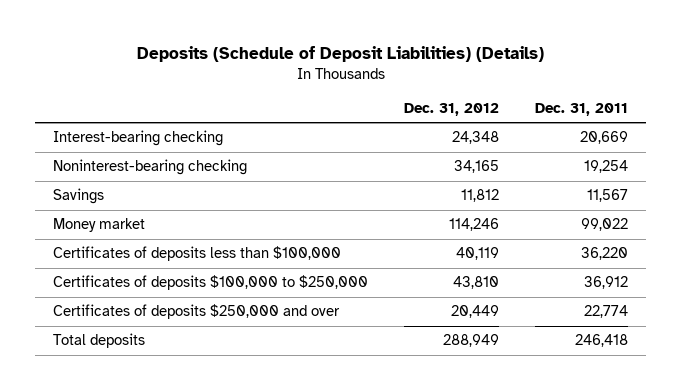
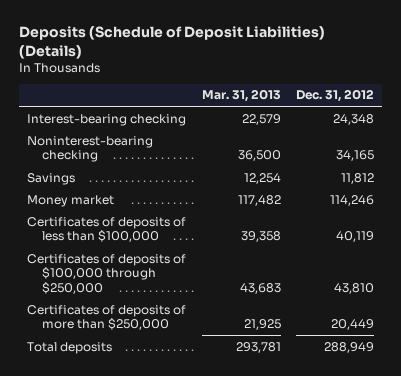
- | Dec. 31, 2012 | Dec. 31, 2011
+ | Mar. 31, 2013 | Dec. 31, 2012
- Certificates of deposits less than $100,000 | 40,119 | 36,220
- Certificates of deposits $100,000 to $250,000 | 43,810 | 36,912
- Certificates of deposits $250,000 and over | 20,449 | 22,774
+ Certificates of deposits of less than $100,000 | 39,358 | 40,119
+ Certificates of deposits of $100,000 through $250,000 | 43,683 | 43,810
+ Certificates of deposits of more than $250,000 | 21,925 | 20,449

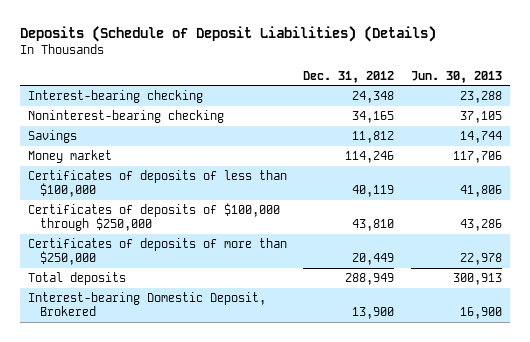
- | Mar. 31, 2013 | Dec. 31, 2012
+ | Dec. 31, 2012 | Jun. 30, 2013
+ Interest-bearing Domestic Deposit, Brokered | 13,900 | 16,900

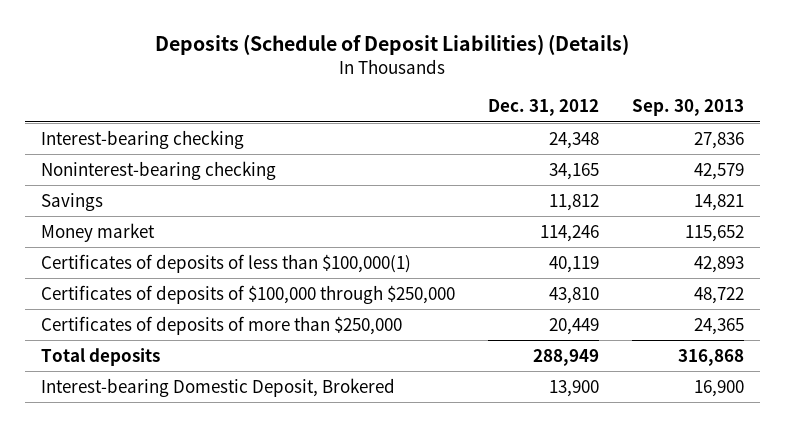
- | Dec. 31, 2012 | Jun. 30, 2013
+ | Dec. 31, 2012 | Sep. 30, 2013
- Certificates of deposits of less than $100,000 | 40,119 | 41,806
+ Certificates of deposits of less than $100,000(1) | 40,119 | 42,893

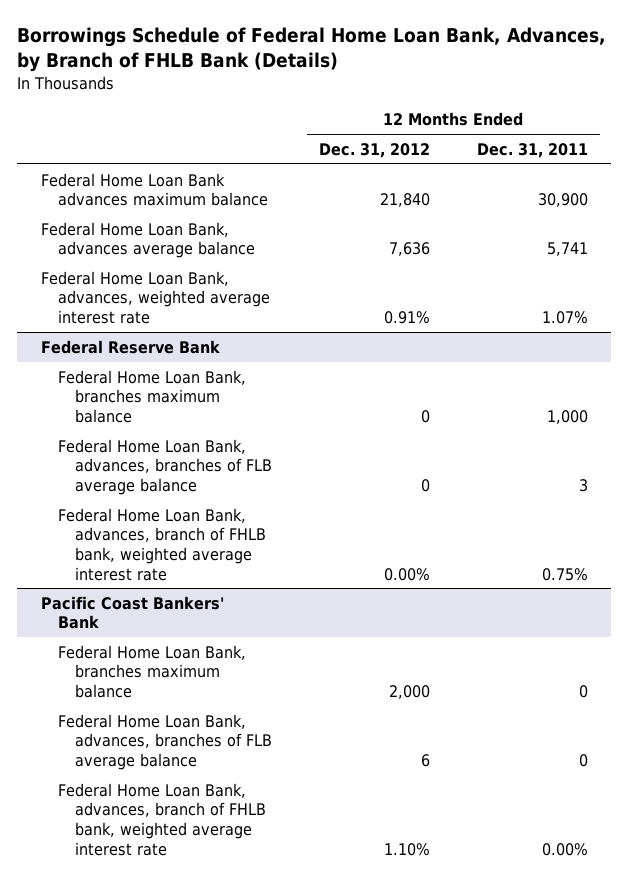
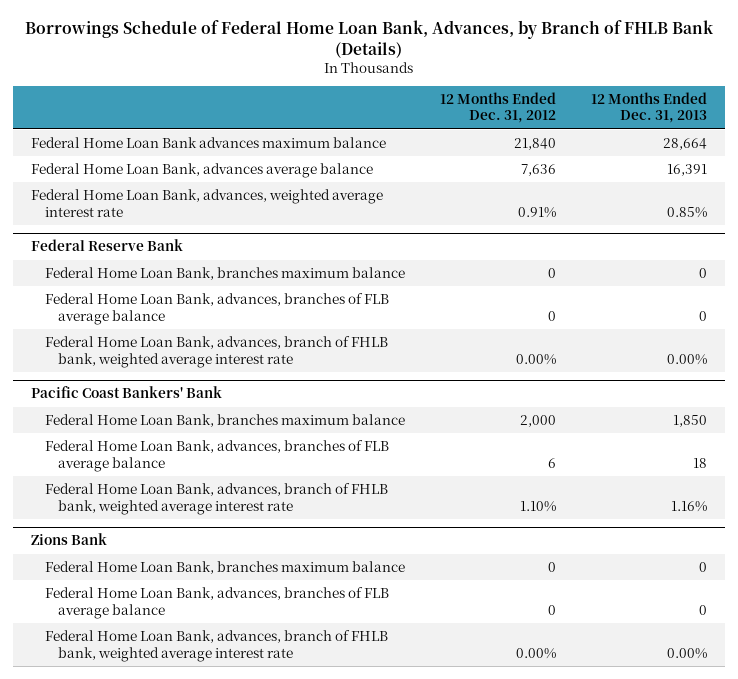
- | 12 Months Ended Dec. 31, 2012 | 12 Months Ended Dec. 31, 2011
+ | 12 Months Ended Dec. 31, 2012 | 12 Months Ended Dec. 31, 2013
+ Zions Bank
+ Federal Home Loan Bank, branches maximum balance | 0 | 0
+ Federal Home Loan Bank, advances, branches of FLB average balance | 0 | 0
+ Federal Home Loan Bank, advances, branch of FHLB bank, weighted average interest rate | 0.00% | 0.00%

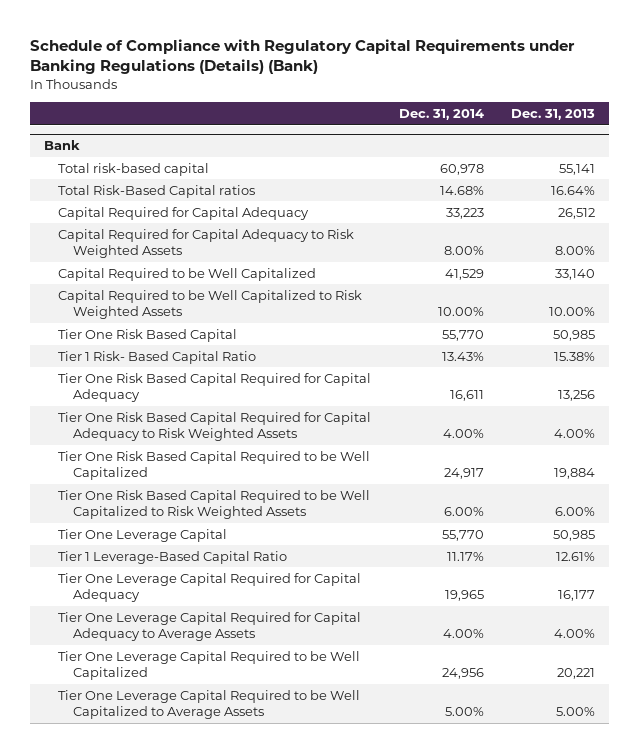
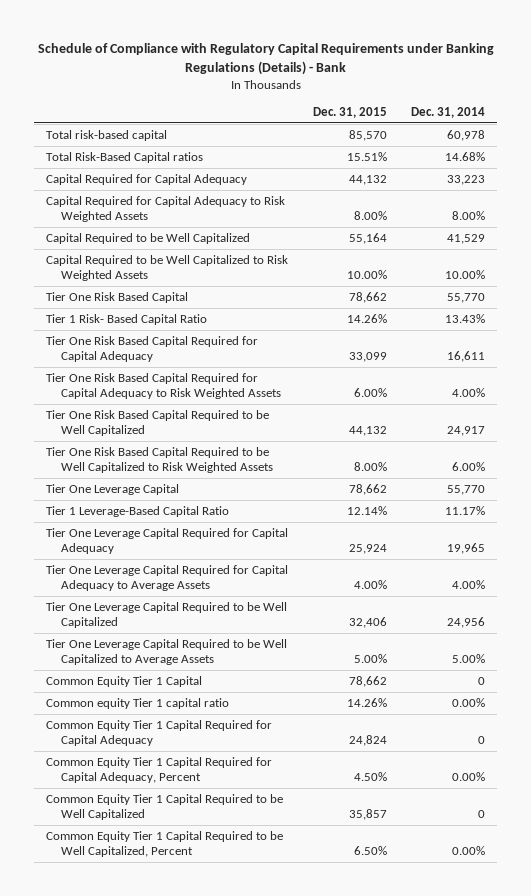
- Schedule of Compliance with Regulatory Capital Requirements under Banking Regulations (Details) (Bank)
+ Schedule of Compliance with Regulatory Capital Requirements under Banking Regulations (Details) - Bank
- | Dec. 31, 2014 | Dec. 31, 2013
+ | Dec. 31, 2015 | Dec. 31, 2014
- Bank
+ Common Equity Tier 1 Capital | 78,662 | 0
+ Common equity Tier 1 capital ratio | 14.26% | 0.00%
+ Common Equity Tier 1 Capital Required for Capital Adequacy | 24,824 | 0
+ Common Equity Tier 1 Capital Required for Capital Adequacy, Percent | 4.50% | 0.00%
+ Common Equity Tier 1 Capital Required to be Well Capitalized | 35,857 | 0
+ Common Equity Tier 1 Capital Required to be Well Capitalized, Percent | 6.50% | 0.00%

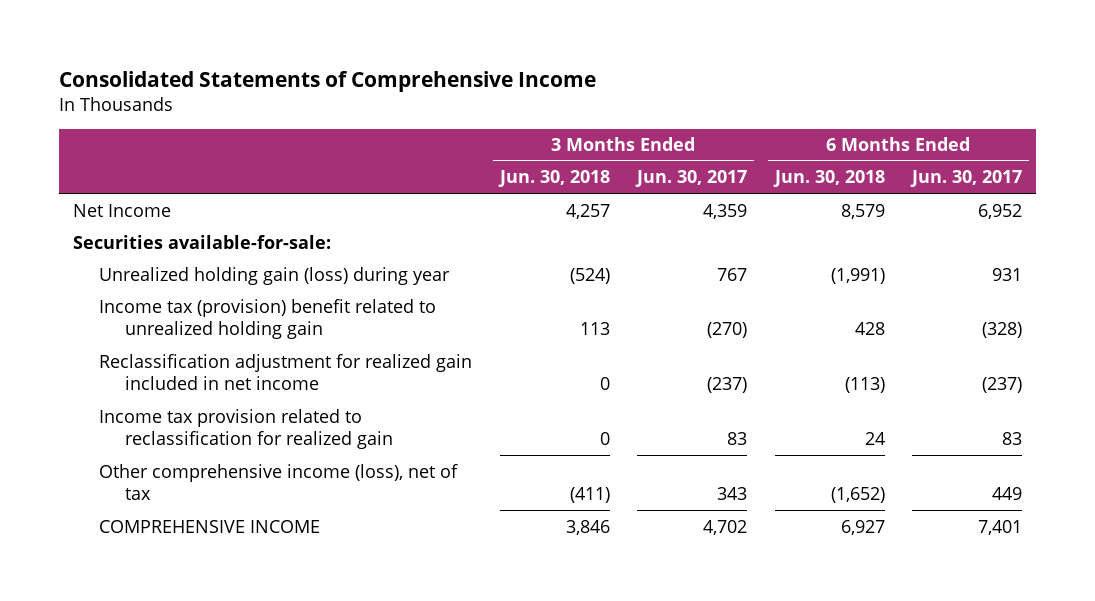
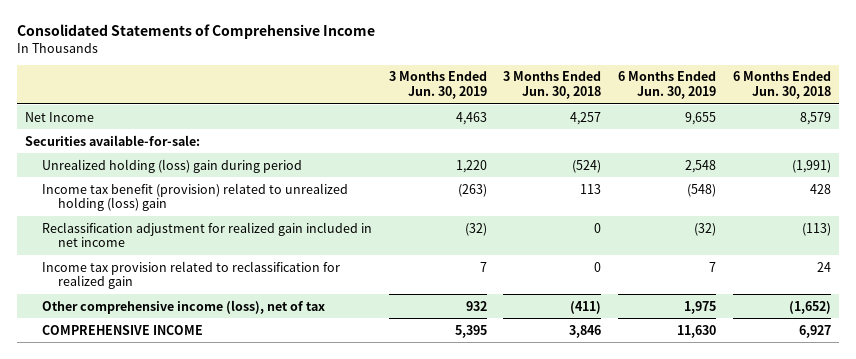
- | 3 Months Ended Jun. 30, 2018 | 3 Months Ended Jun. 30, 2017 | 6 Months Ended Jun. 30, 2018 | 6 Months Ended Jun. 30, 2017
+ | 3 Months Ended Jun. 30, 2019 | 3 Months Ended Jun. 30, 2018 | 6 Months Ended Jun. 30, 2019 | 6 Months Ended Jun. 30, 2018
- Unrealized holding gain (loss) during year | (524) | 767 | (1,991) | 931
- Income tax (provision) benefit related to unrealized holding gain | 113 | (270) | 428 | (328)
+ Unrealized holding (loss) gain during period | 1,220 | (524) | 2,548 | (1,991)
+ Income tax benefit (provision) related to unrealized holding (loss) gain | (263) | 113 | (548) | 428

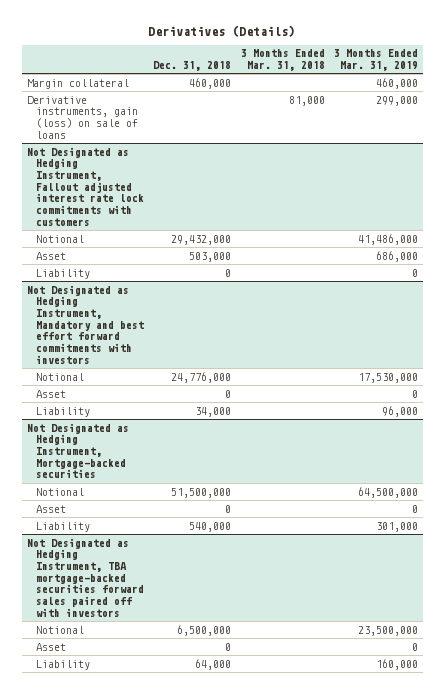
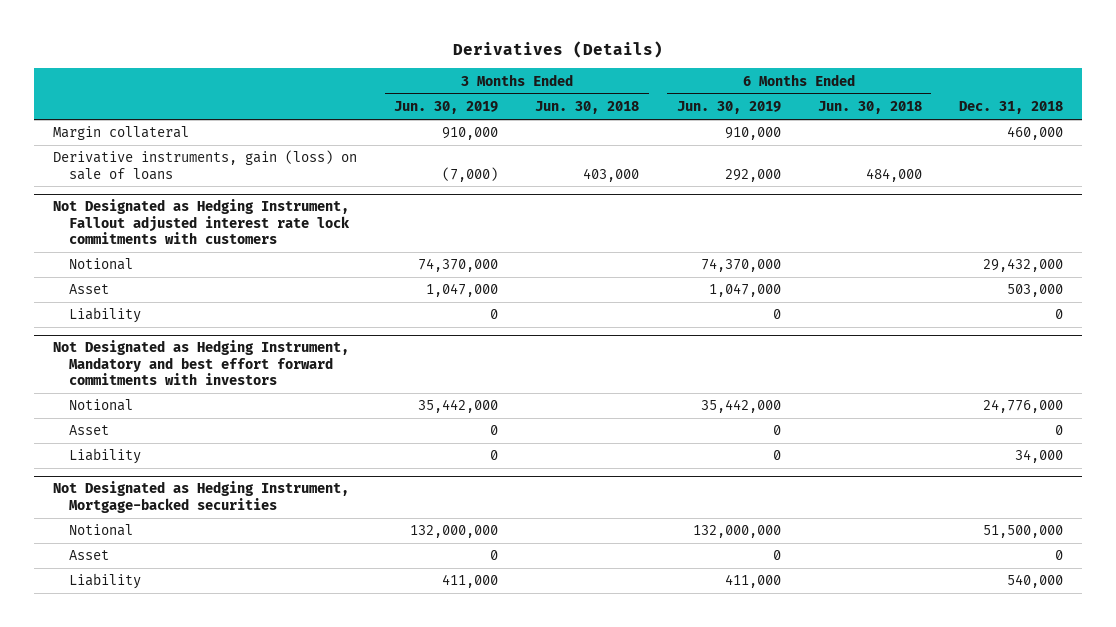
- | Dec. 31, 2018 | 3 Months Ended Mar. 31, 2018 | 3 Months Ended Mar. 31, 2019
+ | 3 Months Ended Jun. 30, 2019 | 3 Months Ended Jun. 30, 2018 | 6 Months Ended Jun. 30, 2019 | 6 Months Ended Jun. 30, 2018 | Dec. 31, 2018
- Not Designated as Hedging Instrument, TBA mortgage-backed securities forward sales paired off with investors
- Notional | 6,500,000 | | 23,500,000
- Asset | 0 | | 0
- Liability | 64,000 | | 160,000

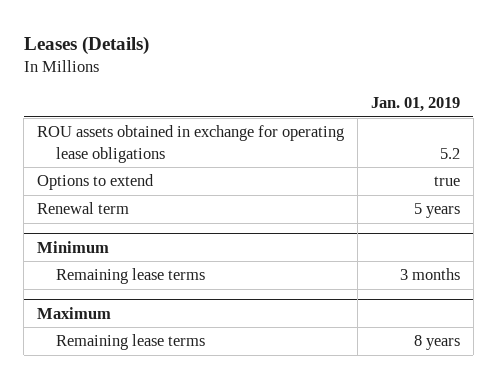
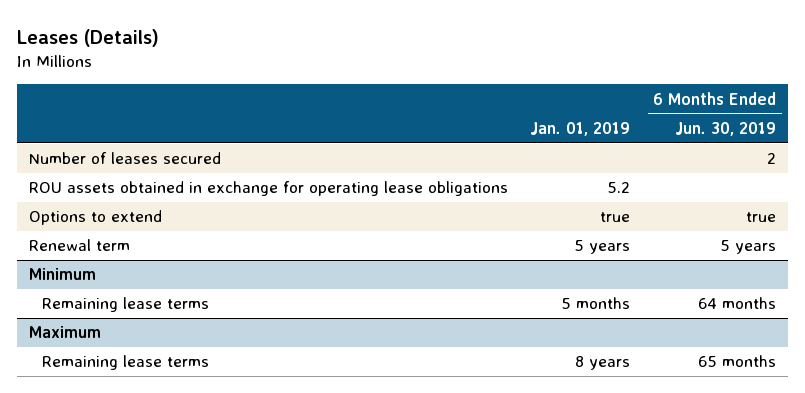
- | Jan. 01, 2019
+ | Jan. 01, 2019 | 6 Months Ended Jun. 30, 2019
+ Number of leases secured | | 2
@ Minimum
- Remaining lease terms | 3 months
+ Remaining lease terms | 5 months | 64 months

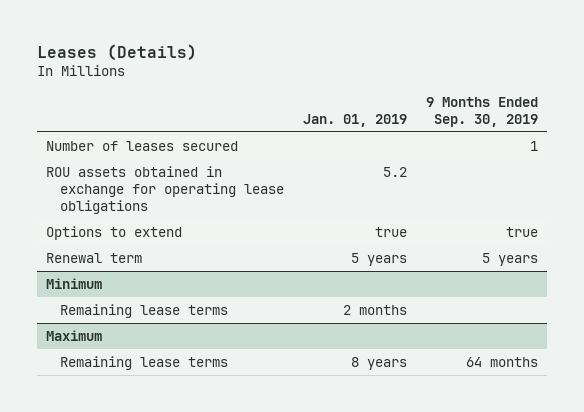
- | Jan. 01, 2019 | 6 Months Ended Jun. 30, 2019
+ | Jan. 01, 2019 | 9 Months Ended Sep. 30, 2019
@ Minimum
- Remaining lease terms | 5 months | 64 months
+ Remaining lease terms | 2 months |

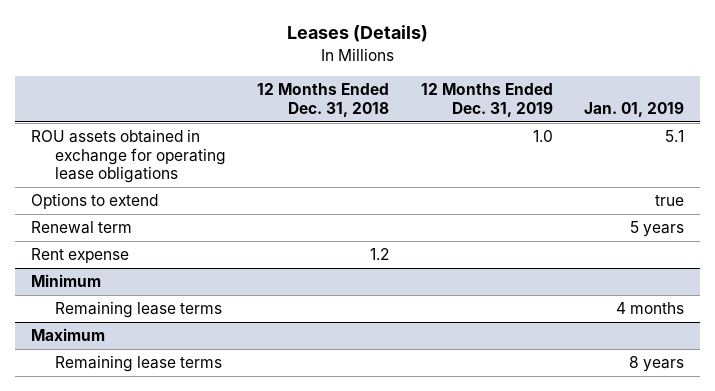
- | Jan. 01, 2019 | 9 Months Ended Sep. 30, 2019
+ | 12 Months Ended Dec. 31, 2018 | 12 Months Ended Dec. 31, 2019 | Jan. 01, 2019
- Number of leases secured | | 1
- ROU assets obtained in exchange for operating lease obligations | 5.2 |
+ ROU assets obtained in exchange for operating lease obligations | | 1.0 | 5.1
+ Rent expense | 1.2 | |
@ Minimum
- Remaining lease terms | 2 months |
+ Remaining lease terms | | | 4 months

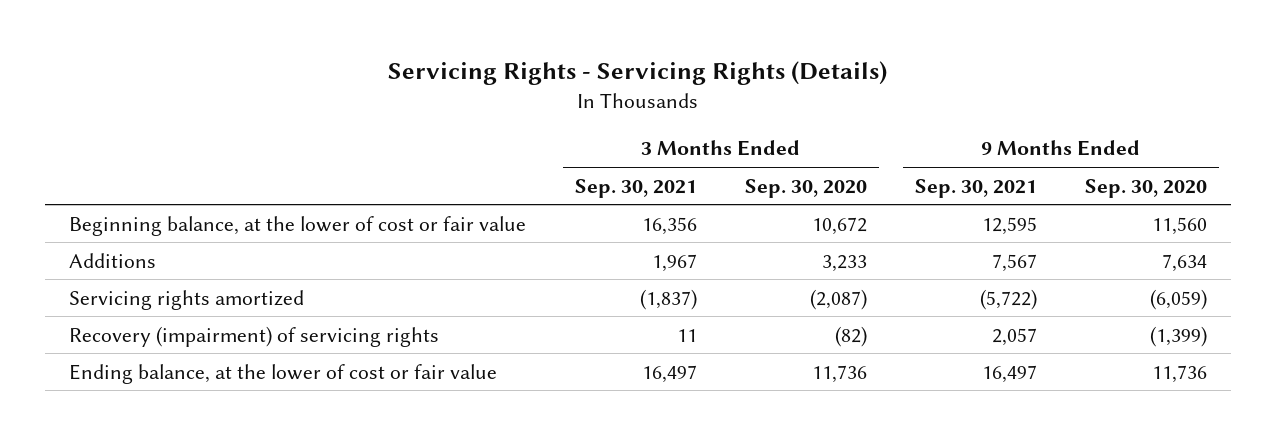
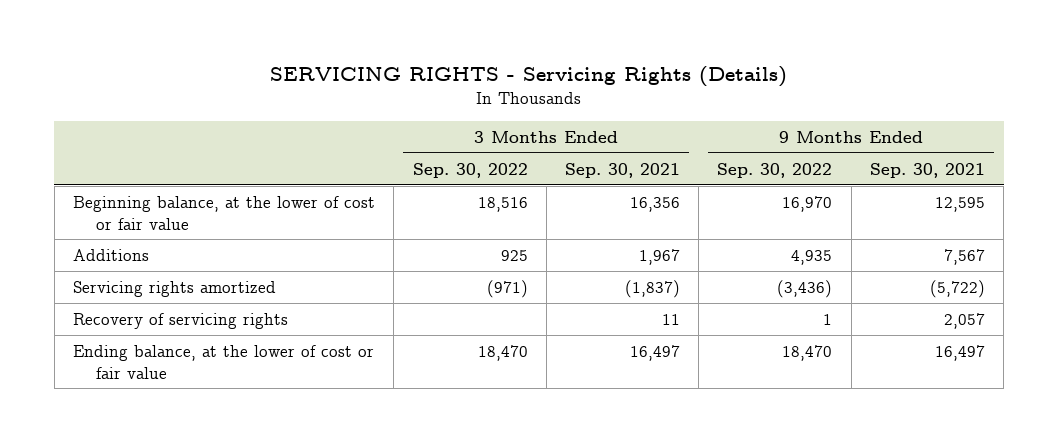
- Servicing Rights - Servicing Rights (Details)
+ SERVICING RIGHTS - Servicing Rights (Details)
- | 3 Months Ended Sep. 30, 2021 | 3 Months Ended Sep. 30, 2020 | 9 Months Ended Sep. 30, 2021 | 9 Months Ended Sep. 30, 2020
+ | 3 Months Ended Sep. 30, 2022 | 3 Months Ended Sep. 30, 2021 | 9 Months Ended Sep. 30, 2022 | 9 Months Ended Sep. 30, 2021
- Recovery (impairment) of servicing rights | 11 | (82) | 2,057 | (1,399)
+ Recovery of servicing rights | | 11 | 1 | 2,057

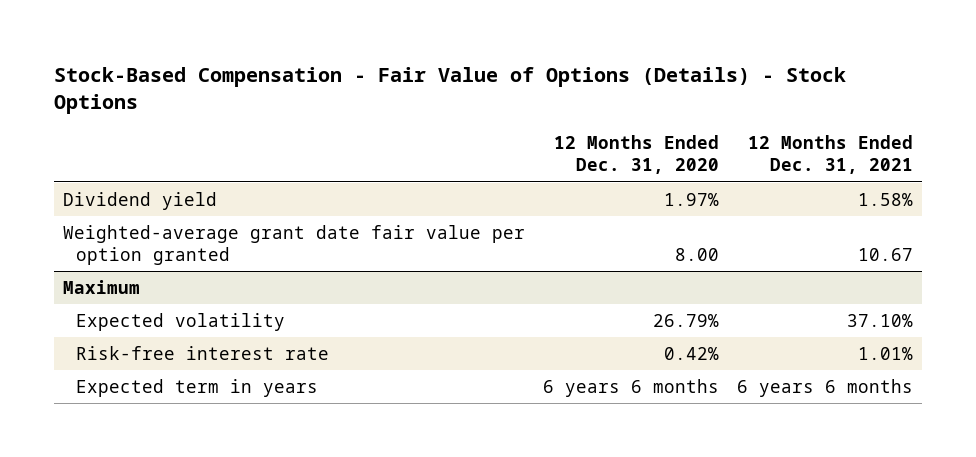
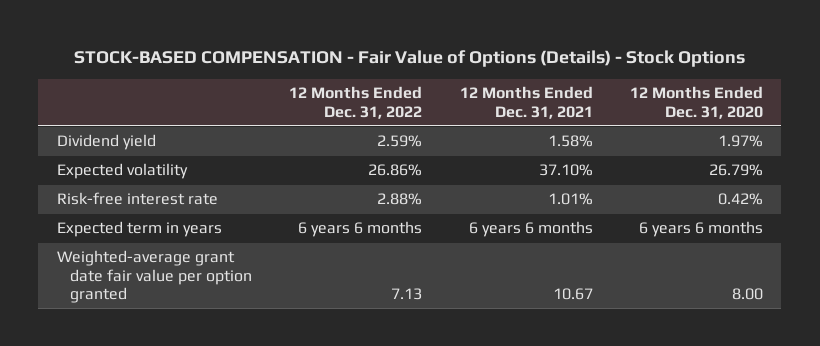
- Stock-Based Compensation - Fair Value of Options (Details) - Stock Options
+ STOCK-BASED COMPENSATION - Fair Value of Options (Details) - Stock Options
- | 12 Months Ended Dec. 31, 2020 | 12 Months Ended Dec. 31, 2021
+ | 12 Months Ended Dec. 31, 2022 | 12 Months Ended Dec. 31, 2021 | 12 Months Ended Dec. 31, 2020
- Maximum
moved down: Weighted-average grant date fair value per option granted | 7.13 | 10.67 | 8.00

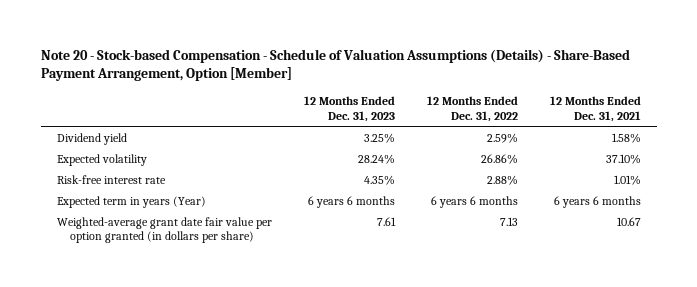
- STOCK-BASED COMPENSATION - Fair Value of Options (Details) - Stock Options
+ Note 20 - Stock-based Compensation - Schedule of Valuation Assumptions (Details) - Share-Based Payment Arrangement, Option [Member]
- | 12 Months Ended Dec. 31, 2022 | 12 Months Ended Dec. 31, 2021 | 12 Months Ended Dec. 31, 2020
+ | 12 Months Ended Dec. 31, 2023 | 12 Months Ended Dec. 31, 2022 | 12 Months Ended Dec. 31, 2021
- Expected term in years | 6 years 6 months | 6 years 6 months | 6 years 6 months
- Weighted-average grant date fair value per option granted | 7.13 | 10.67 | 8.00
+ Expected term in years (Year) | 6 years 6 months | 6 years 6 months | 6 years 6 months
+ Weighted-average grant date fair value per option granted (in dollars per share) | 7.61 | 7.13 | 10.67

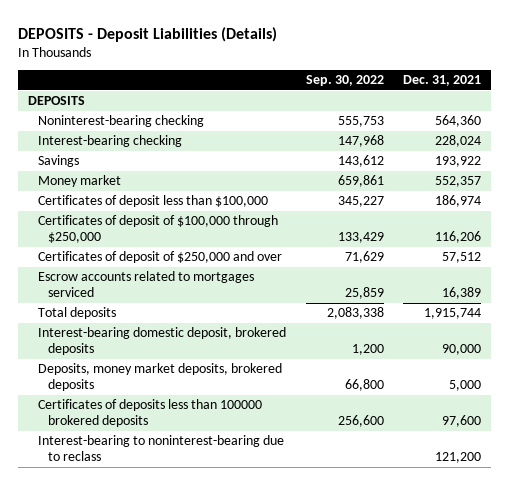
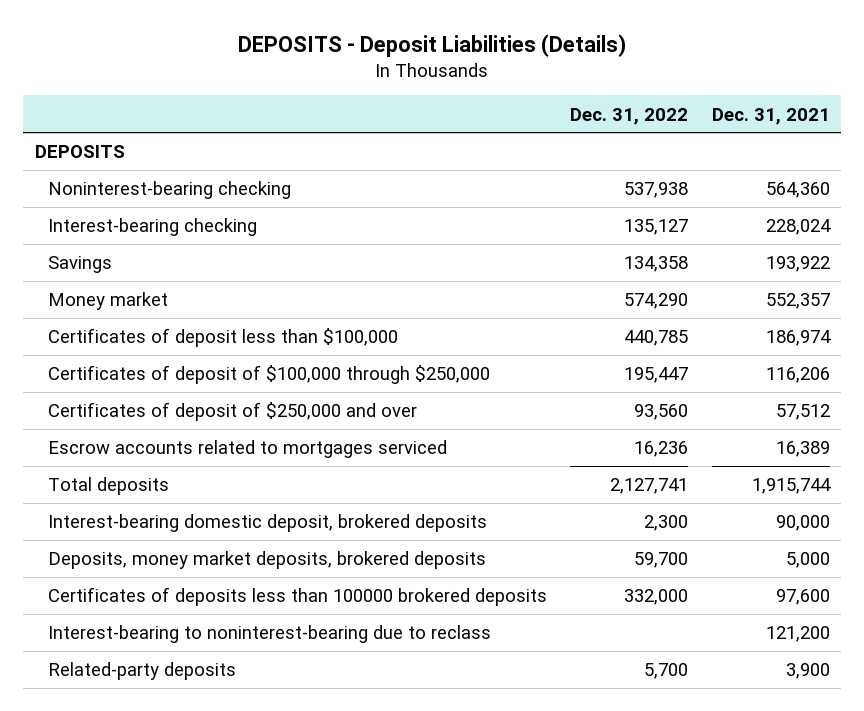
- | Sep. 30, 2022 | Dec. 31, 2021
+ | Dec. 31, 2022 | Dec. 31, 2021
+ Related-party deposits | 5,700 | 3,900

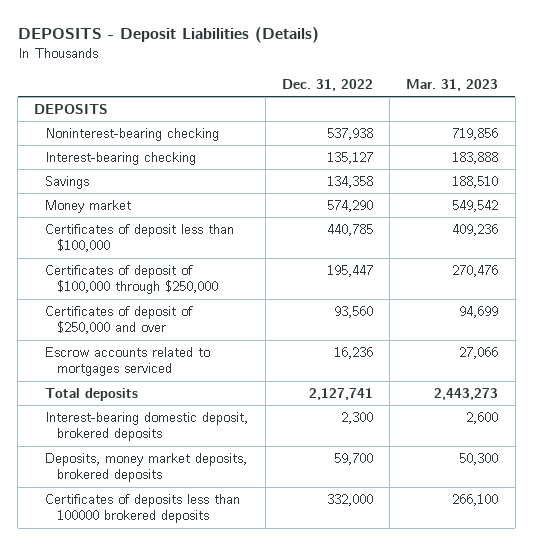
- | Dec. 31, 2022 | Dec. 31, 2021
+ | Dec. 31, 2022 | Mar. 31, 2023
- Interest-bearing to noninterest-bearing due to reclass | | 121,200
- Related-party deposits | 5,700 | 3,900

